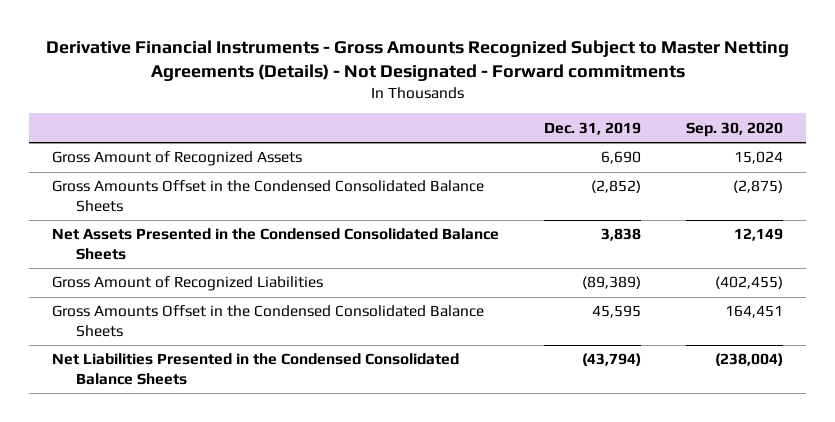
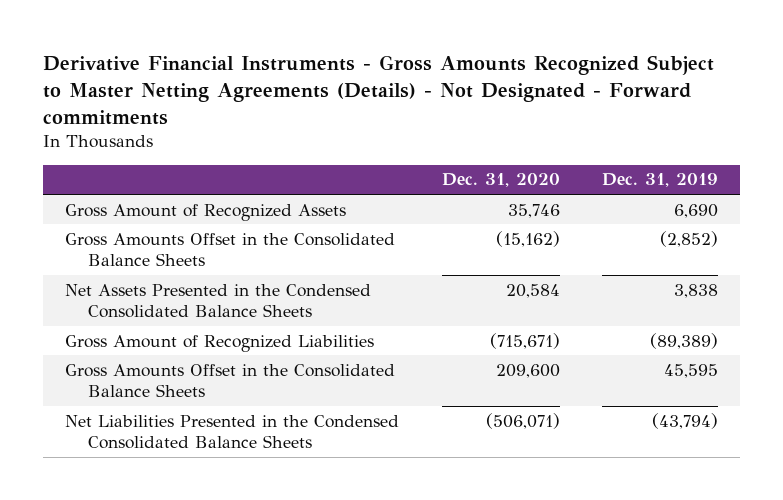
- | Dec. 31, 2019 | Sep. 30, 2020
+ | Dec. 31, 2020 | Dec. 31, 2019
- Gross Amounts Offset in the Condensed Consolidated Balance Sheets | (2,852) | (2,875)
+ Gross Amounts Offset in the Consolidated Balance Sheets | (15,162) | (2,852)
- Gross Amounts Offset in the Condensed Consolidated Balance Sheets | 45,595 | 164,451
+ Gross Amounts Offset in the Consolidated Balance Sheets | 209,600 | 45,595

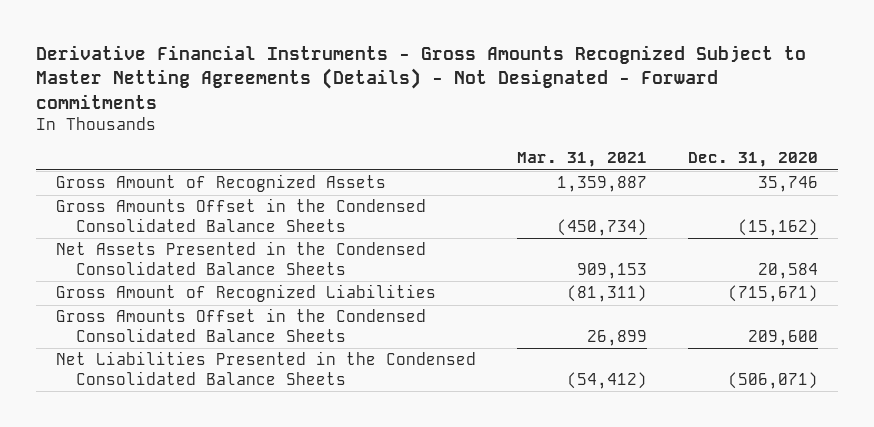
- | Dec. 31, 2020 | Dec. 31, 2019
+ | Mar. 31, 2021 | Dec. 31, 2020
- Gross Amounts Offset in the Consolidated Balance Sheets | (15,162) | (2,852)
+ Gross Amounts Offset in the Condensed Consolidated Balance Sheets | (450,734) | (15,162)
- Gross Amounts Offset in the Consolidated Balance Sheets | 209,600 | 45,595
+ Gross Amounts Offset in the Condensed Consolidated Balance Sheets | 26,899 | 209,600

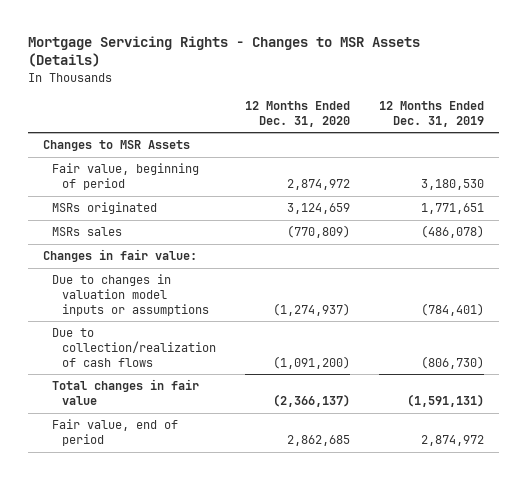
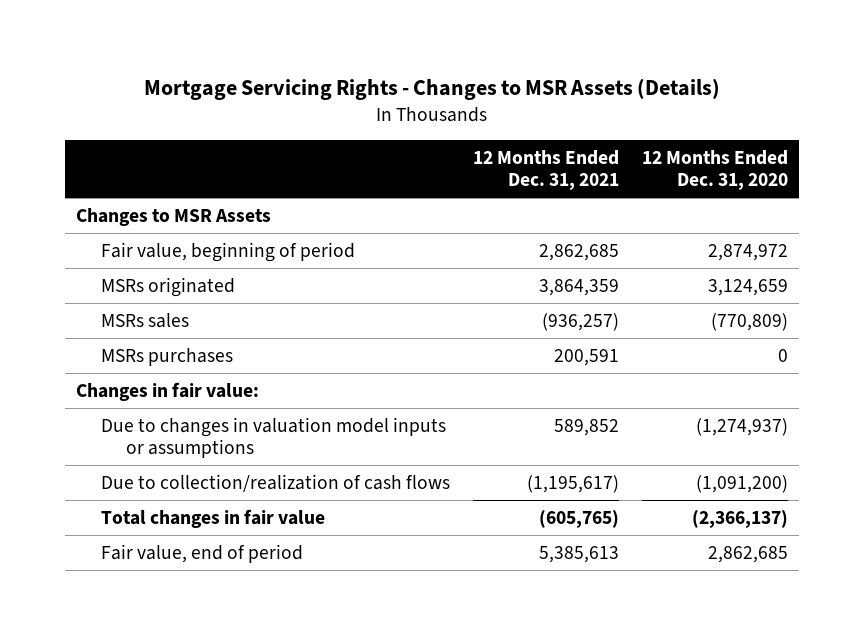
- | 12 Months Ended Dec. 31, 2020 | 12 Months Ended Dec. 31, 2019
+ | 12 Months Ended Dec. 31, 2021 | 12 Months Ended Dec. 31, 2020
+ MSRs purchases | 200,591 | 0

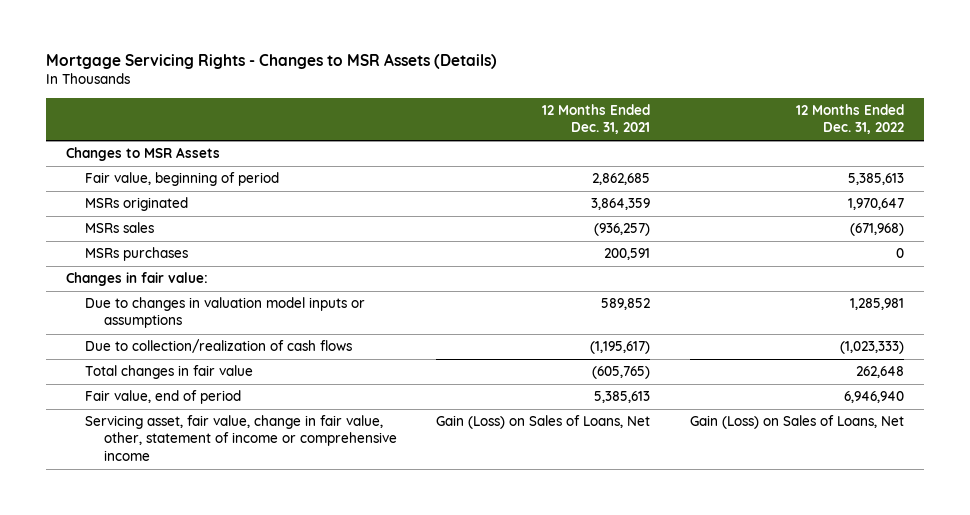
- | 12 Months Ended Dec. 31, 2021 | 12 Months Ended Dec. 31, 2020
+ | 12 Months Ended Dec. 31, 2021 | 12 Months Ended Dec. 31, 2022
+ Servicing asset, fair value, change in fair value, other, statement of income or comprehensive income | Gain (Loss) on Sales of Loans, Net | Gain (Loss) on Sales of Loans, Net

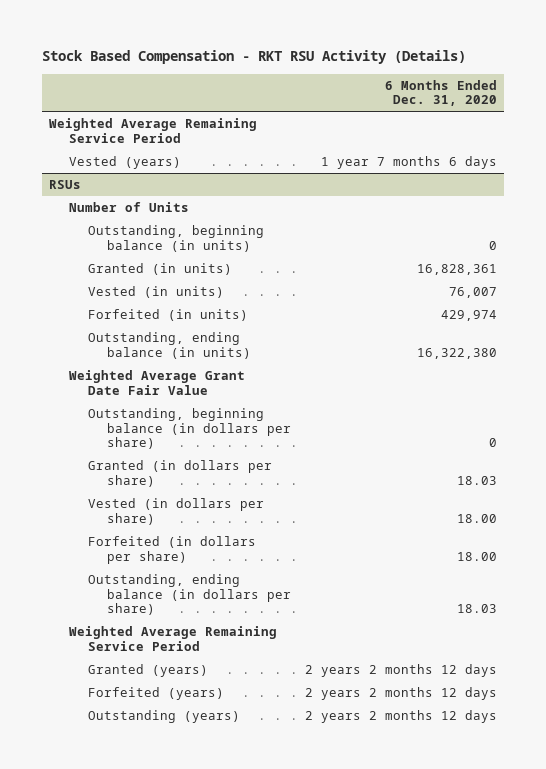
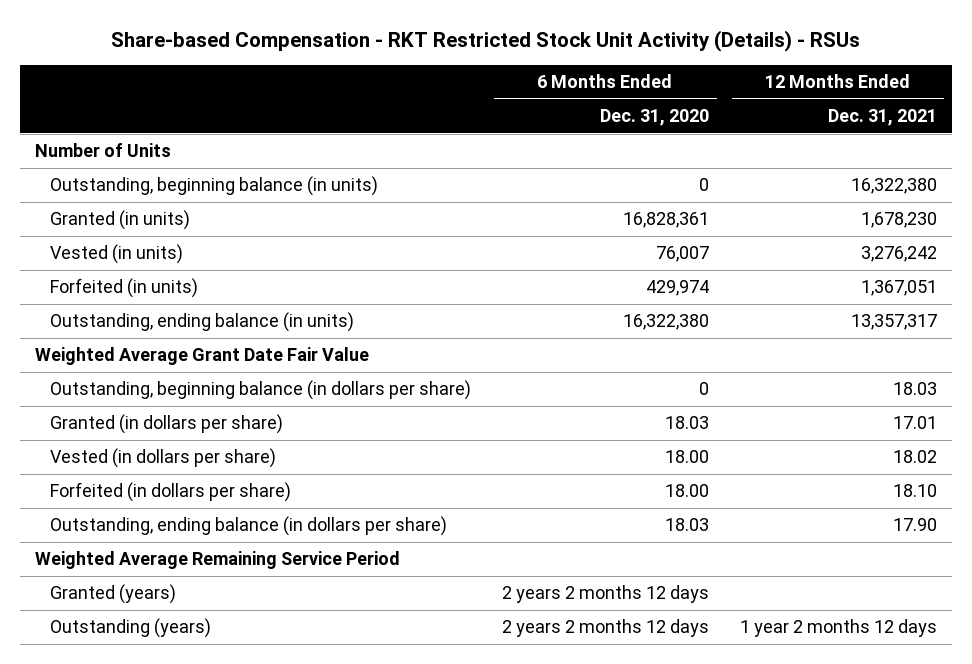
- Stock Based Compensation - RKT RSU Activity (Details)
+ Share-based Compensation - RKT Restricted Stock Unit Activity (Details) - RSUs
- | 6 Months Ended Dec. 31, 2020
+ | 6 Months Ended Dec. 31, 2020 | 12 Months Ended Dec. 31, 2021
- Weighted Average Remaining Service Period
- Vested (years) | 1 year 7 months 6 days
- RSUs
- Forfeited (years) | 2 years 2 months 12 days

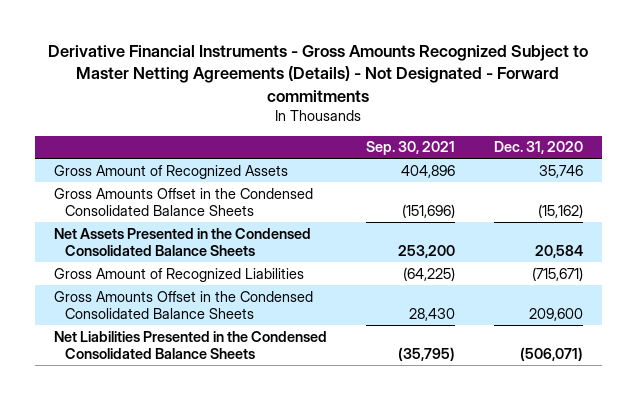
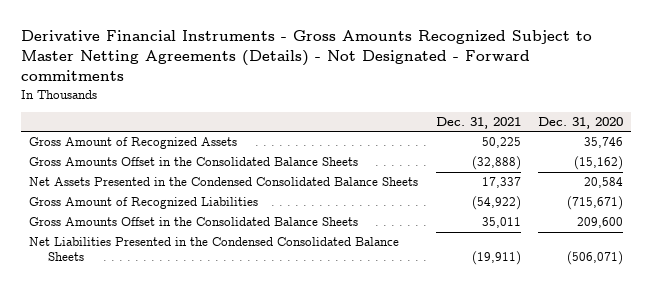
- | Sep. 30, 2021 | Dec. 31, 2020
+ | Dec. 31, 2021 | Dec. 31, 2020
- Gross Amounts Offset in the Condensed Consolidated Balance Sheets | (151,696) | (15,162)
+ Gross Amounts Offset in the Consolidated Balance Sheets | (32,888) | (15,162)
- Gross Amounts Offset in the Condensed Consolidated Balance Sheets | 28,430 | 209,600
+ Gross Amounts Offset in the Consolidated Balance Sheets | 35,011 | 209,600

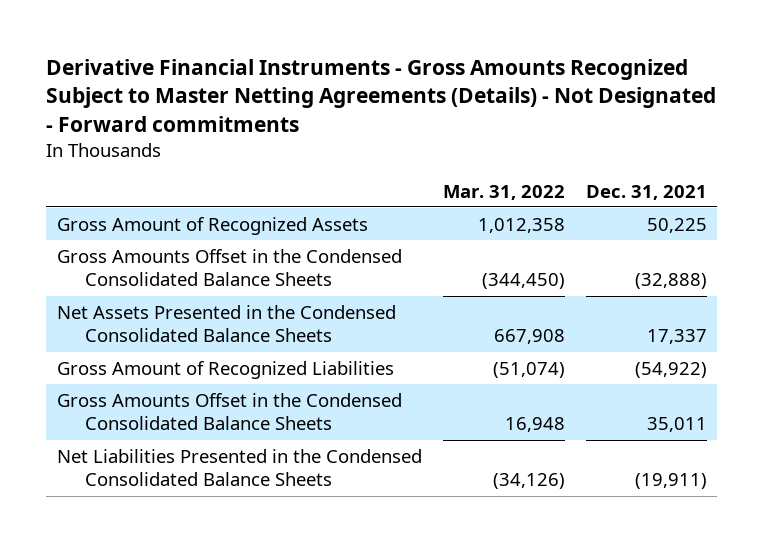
- | Dec. 31, 2021 | Dec. 31, 2020
+ | Mar. 31, 2022 | Dec. 31, 2021
- Gross Amounts Offset in the Consolidated Balance Sheets | (32,888) | (15,162)
+ Gross Amounts Offset in the Condensed Consolidated Balance Sheets | (344,450) | (32,888)
- Gross Amounts Offset in the Consolidated Balance Sheets | 35,011 | 209,600
+ Gross Amounts Offset in the Condensed Consolidated Balance Sheets | 16,948 | 35,011

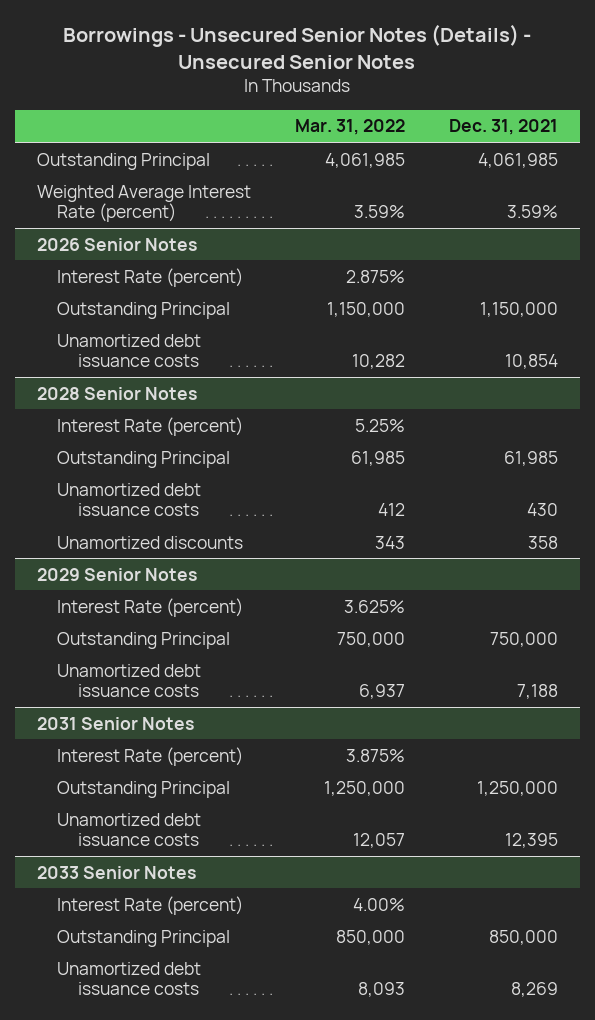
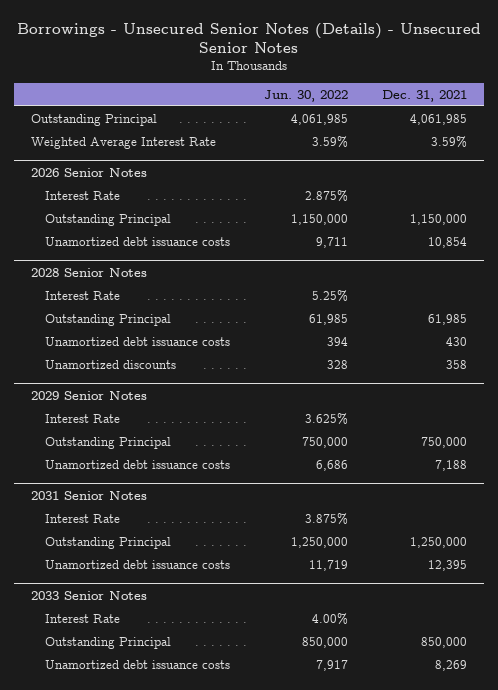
- | Mar. 31, 2022 | Dec. 31, 2021
+ | Jun. 30, 2022 | Dec. 31, 2021
- Weighted Average Interest Rate (percent) | 3.59% | 3.59%
+ Weighted Average Interest Rate | 3.59% | 3.59%
@ 2026 Senior Notes
- Interest Rate (percent) | 2.875% |
+ Interest Rate | 2.875% |
@ 2028 Senior Notes
- Interest Rate (percent) | 5.25% |
+ Interest Rate | 5.25% |
@ 2029 Senior Notes
- Interest Rate (percent) | 3.625% |
+ Interest Rate | 3.625% |
@ 2031 Senior Notes
- Interest Rate (percent) | 3.875% |
+ Interest Rate | 3.875% |
@ 2033 Senior Notes
- Interest Rate (percent) | 4.00% |
+ Interest Rate | 4.00% |

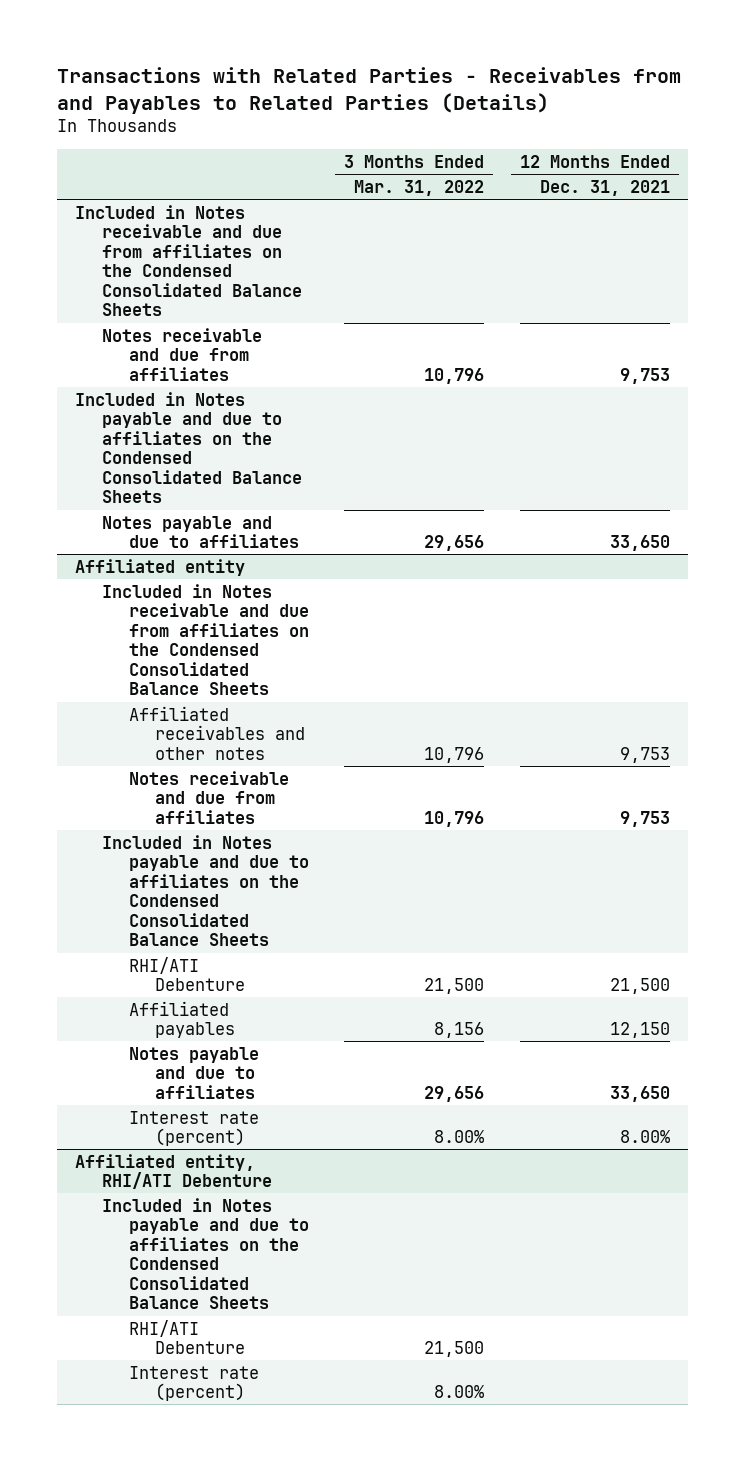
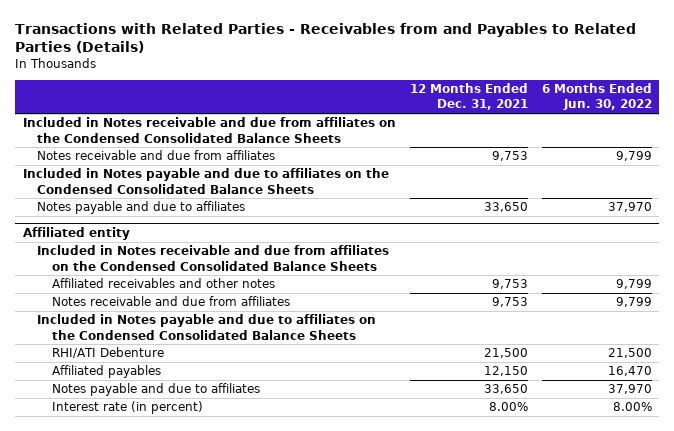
- | 3 Months Ended Mar. 31, 2022 | 12 Months Ended Dec. 31, 2021
+ | 12 Months Ended Dec. 31, 2021 | 6 Months Ended Jun. 30, 2022
@ Affiliated entity
- Interest rate (percent) | 8.00% | 8.00%
- Affiliated entity, RHI/ATI Debenture
- Included in Notes payable and due to affiliates on the Condensed Consolidated Balance Sheets
- RHI/ATI Debenture | 21,500 |
- Interest rate (percent) | 8.00% |
@ Affiliated entity
+ Interest rate (in percent) | 8.00% | 8.00%

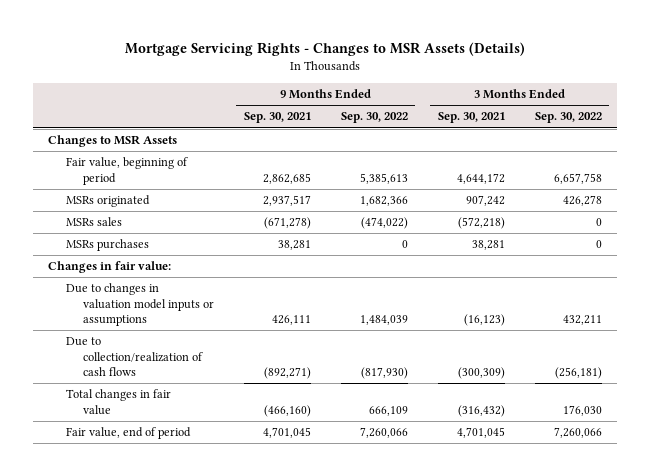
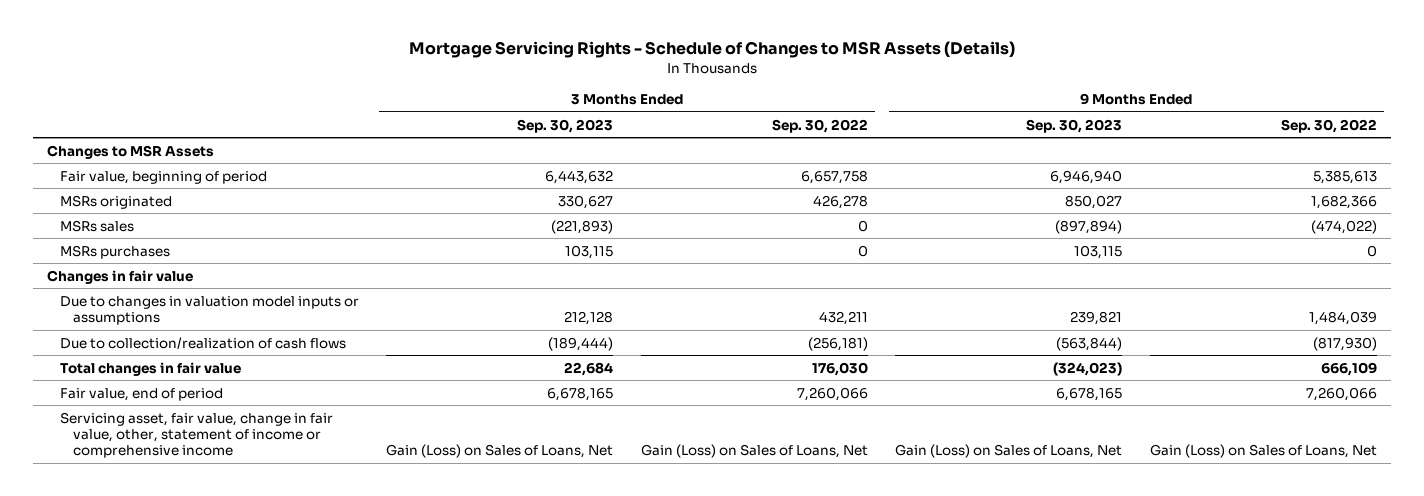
- Mortgage Servicing Rights - Changes to MSR Assets (Details)
+ Mortgage Servicing Rights - Schedule of Changes to MSR Assets (Details)
- | 9 Months Ended Sep. 30, 2021 | 9 Months Ended Sep. 30, 2022 | 3 Months Ended Sep. 30, 2021 | 3 Months Ended Sep. 30, 2022
+ | 3 Months Ended Sep. 30, 2023 | 3 Months Ended Sep. 30, 2022 | 9 Months Ended Sep. 30, 2023 | 9 Months Ended Sep. 30, 2022
- Changes in fair value:
+ Changes in fair value
+ Servicing asset, fair value, change in fair value, other, statement of income or comprehensive income | Gain (Loss) on Sales of Loans, Net | Gain (Loss) on Sales of Loans, Net | Gain (Loss) on Sales of Loans, Net | Gain (Loss) on Sales of Loans, Net

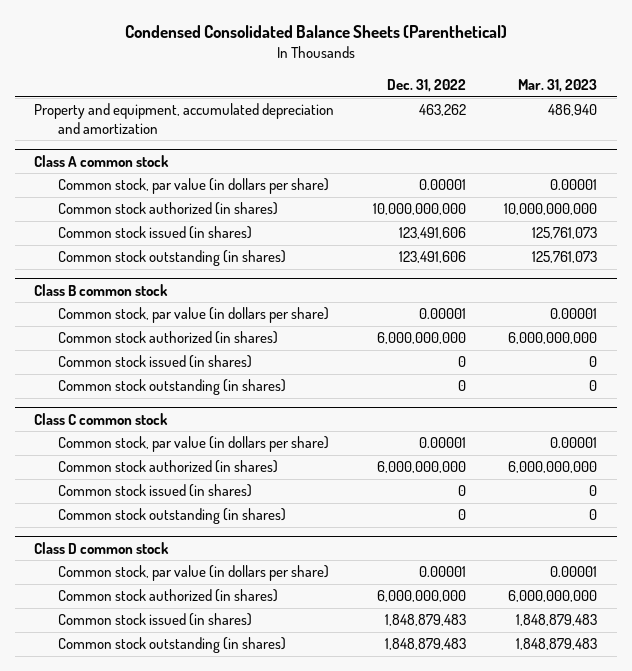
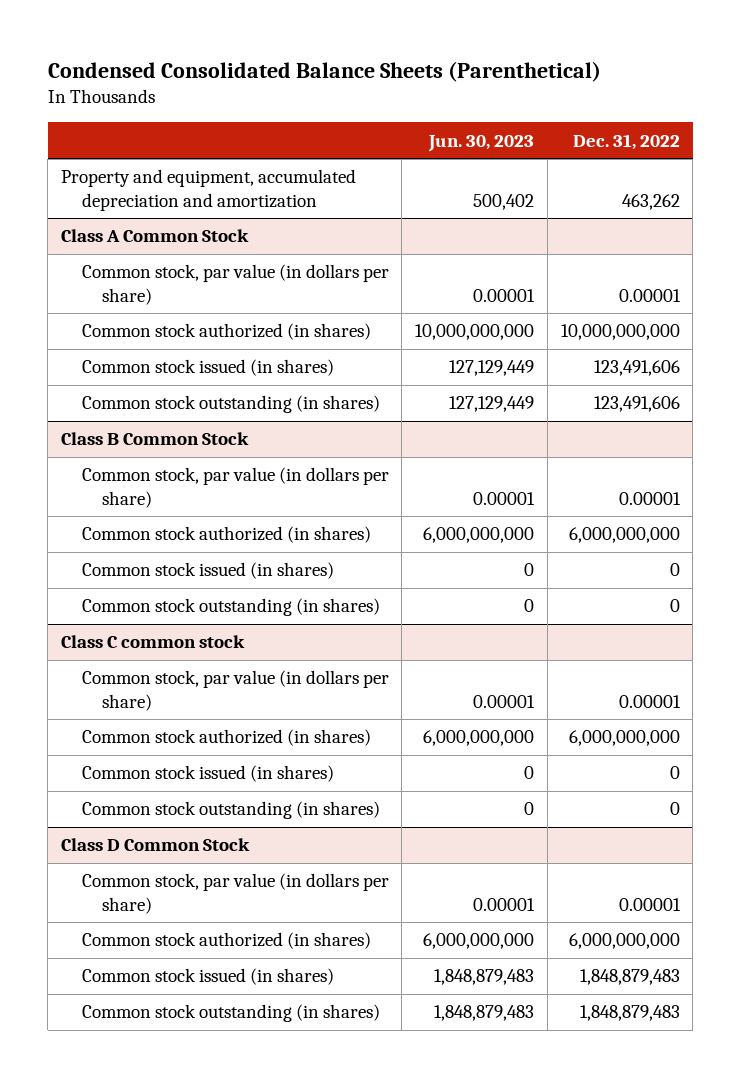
- | Dec. 31, 2022 | Mar. 31, 2023
+ | Jun. 30, 2023 | Dec. 31, 2022
- Class A common stock
+ Class A Common Stock
- Class B common stock
+ Class B Common Stock
- Class D common stock
+ Class D Common Stock

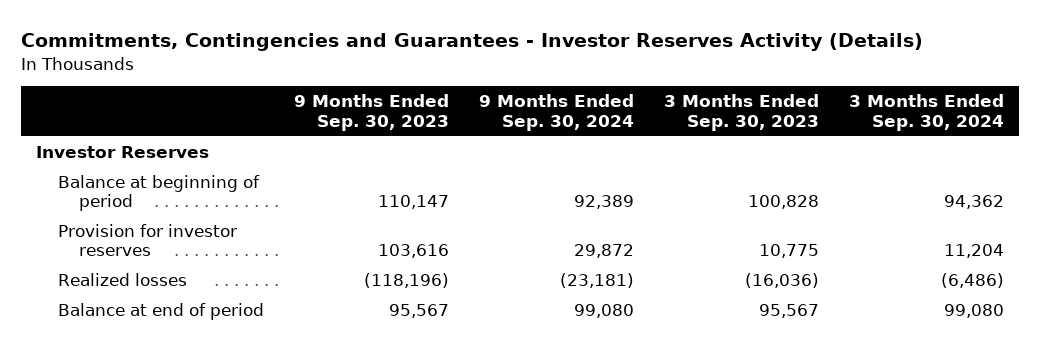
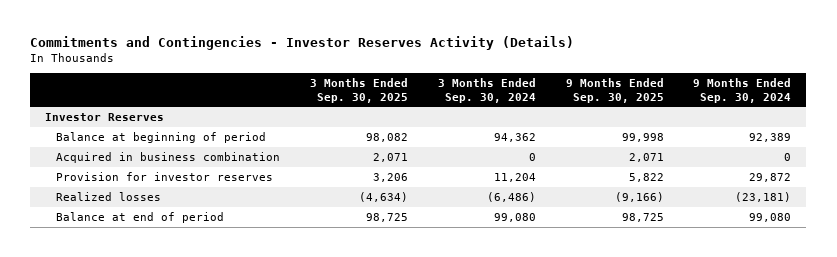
- Commitments, Contingencies and Guarantees - Investor Reserves Activity (Details)
+ Commitments and Contingencies - Investor Reserves Activity (Details)
- | 9 Months Ended Sep. 30, 2023 | 9 Months Ended Sep. 30, 2024 | 3 Months Ended Sep. 30, 2023 | 3 Months Ended Sep. 30, 2024
+ | 3 Months Ended Sep. 30, 2025 | 3 Months Ended Sep. 30, 2024 | 9 Months Ended Sep. 30, 2025 | 9 Months Ended Sep. 30, 2024
+ Acquired in business combination | 2,071 | 0 | 2,071 | 0

